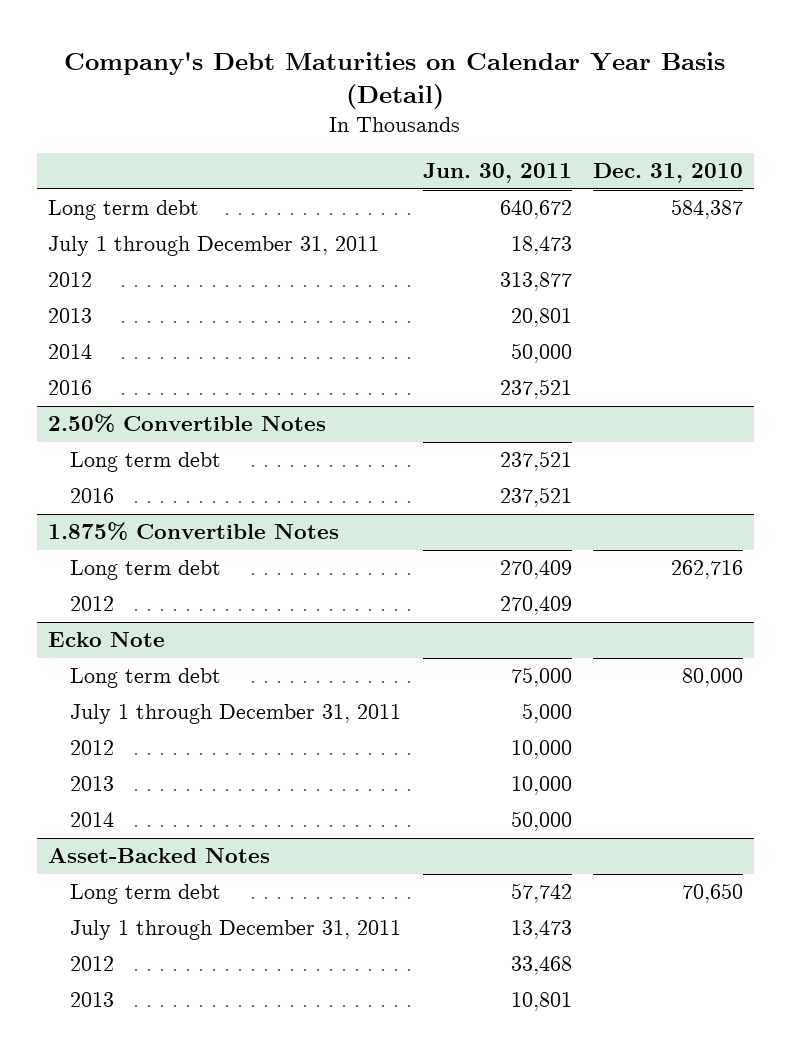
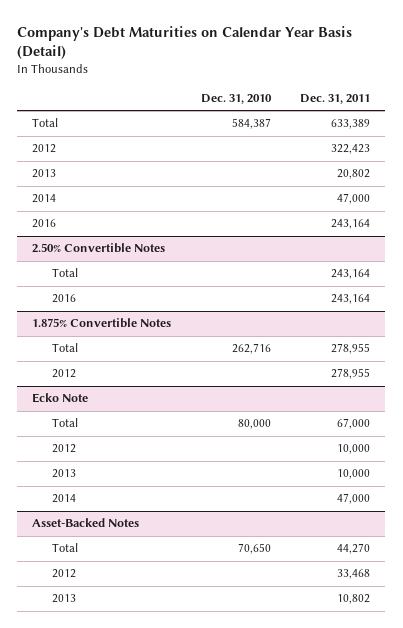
- | Jun. 30, 2011 | Dec. 31, 2010
+ | Dec. 31, 2010 | Dec. 31, 2011
- Long term debt | 640,672 | 584,387
- July 1 through December 31, 2011 | 18,473 |
+ Total | 584,387 | 633,389
@ 2.50% Convertible Notes
- Long term debt | 237,521 |
+ Total | | 243,164
@ 1.875% Convertible Notes
- Long term debt | 270,409 | 262,716
+ Total | 262,716 | 278,955
@ Ecko Note
- Long term debt | 75,000 | 80,000
- July 1 through December 31, 2011 | 5,000 |
+ Total | 80,000 | 67,000
@ Asset-Backed Notes
- Long term debt | 57,742 | 70,650
- July 1 through December 31, 2011 | 13,473 |
+ Total | 70,650 | 44,270

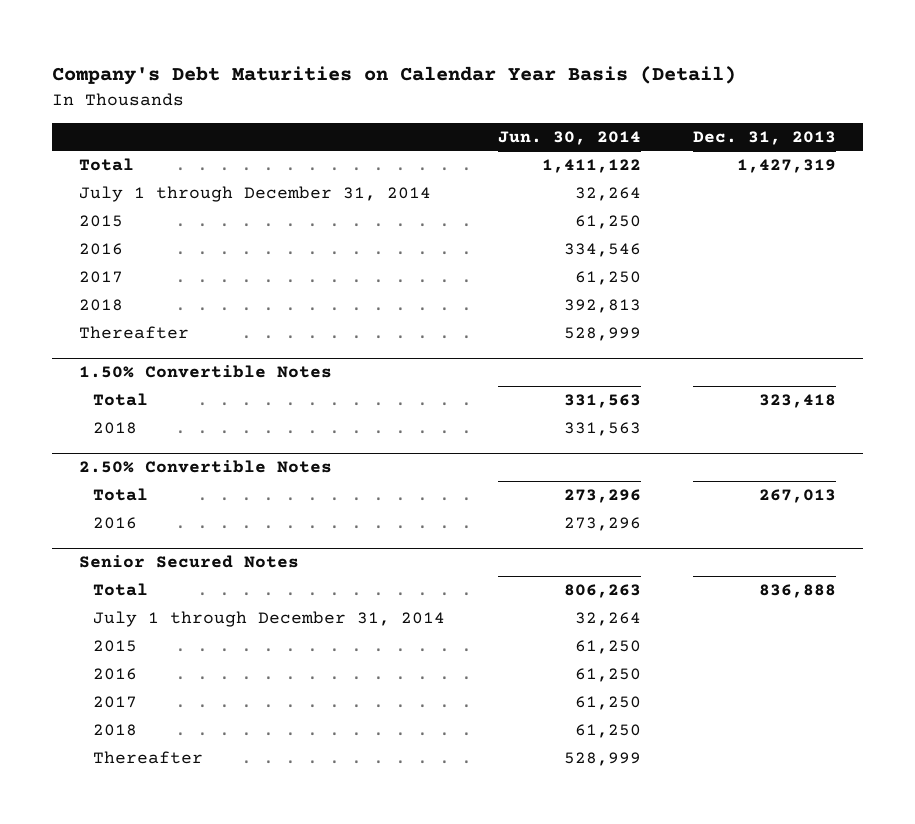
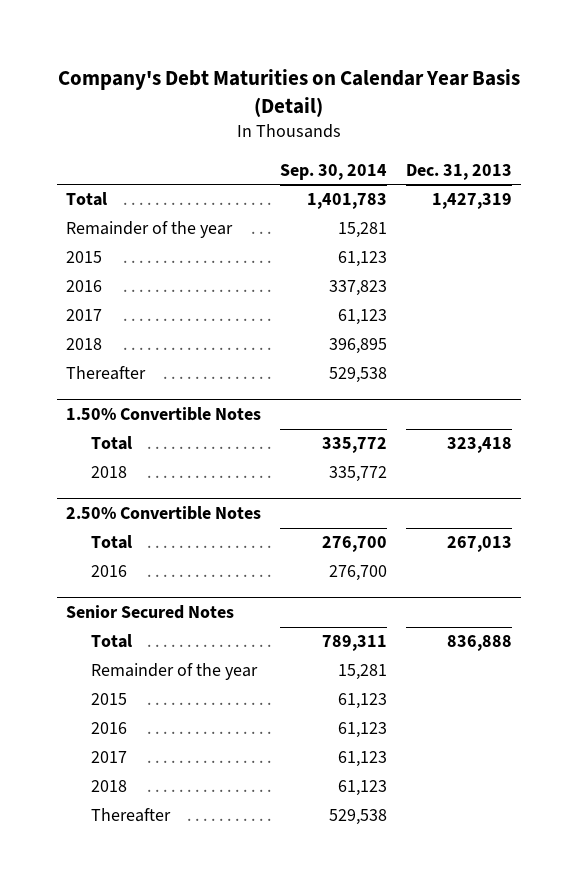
- | Jun. 30, 2014 | Dec. 31, 2013
+ | Sep. 30, 2014 | Dec. 31, 2013
- July 1 through December 31, 2014 | 32,264 |
+ Remainder of the year | 15,281 |
@ Senior Secured Notes
- July 1 through December 31, 2014 | 32,264 |
+ Remainder of the year | 15,281 |

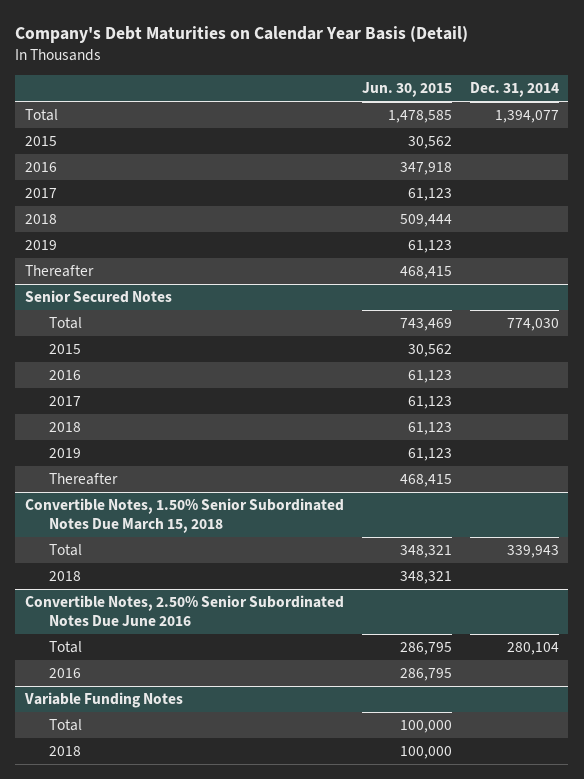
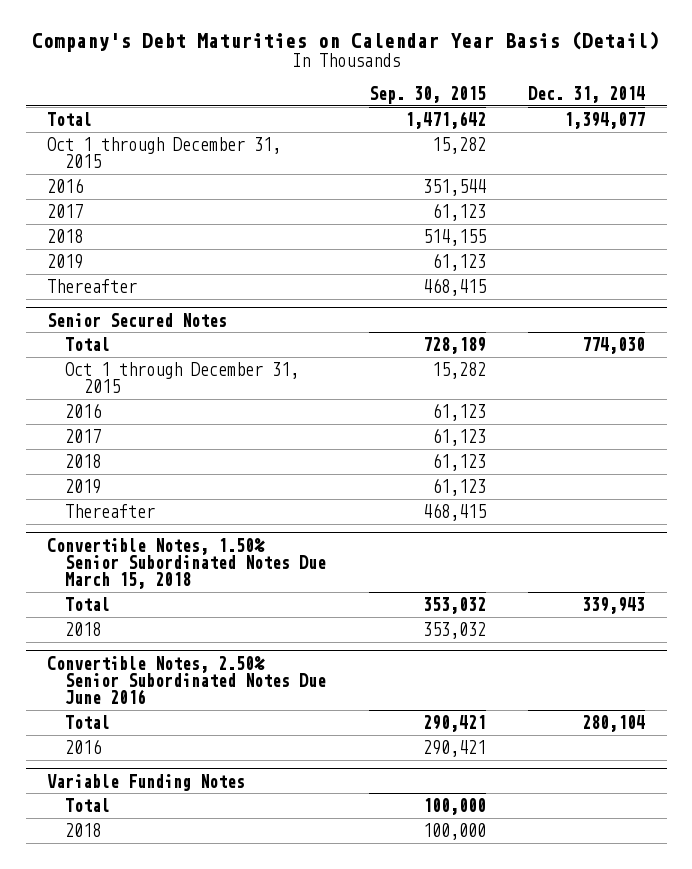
- | Jun. 30, 2015 | Dec. 31, 2014
+ | Sep. 30, 2015 | Dec. 31, 2014
- 2015 | 30,562 |
+ Oct 1 through December 31, 2015 | 15,282 |
@ Senior Secured Notes
- 2015 | 30,562 |
+ Oct 1 through December 31, 2015 | 15,282 |

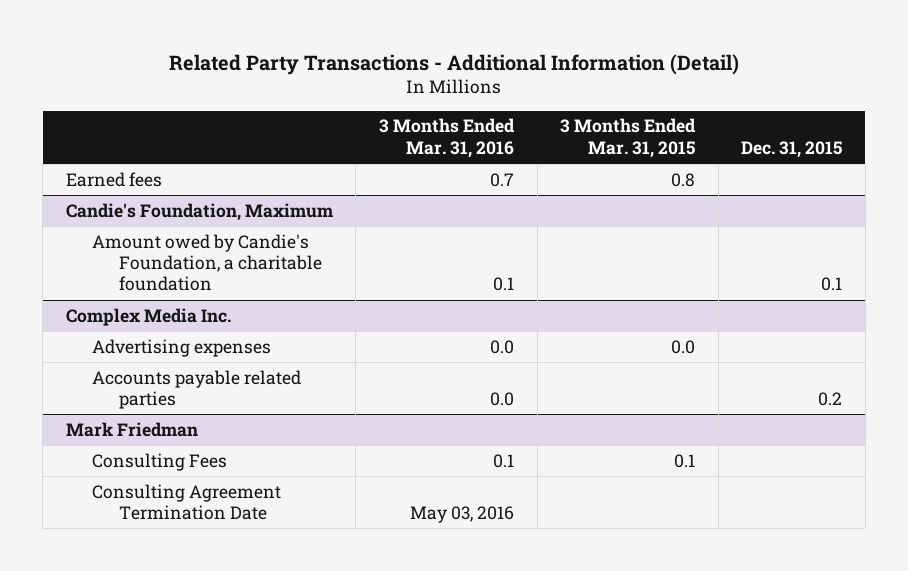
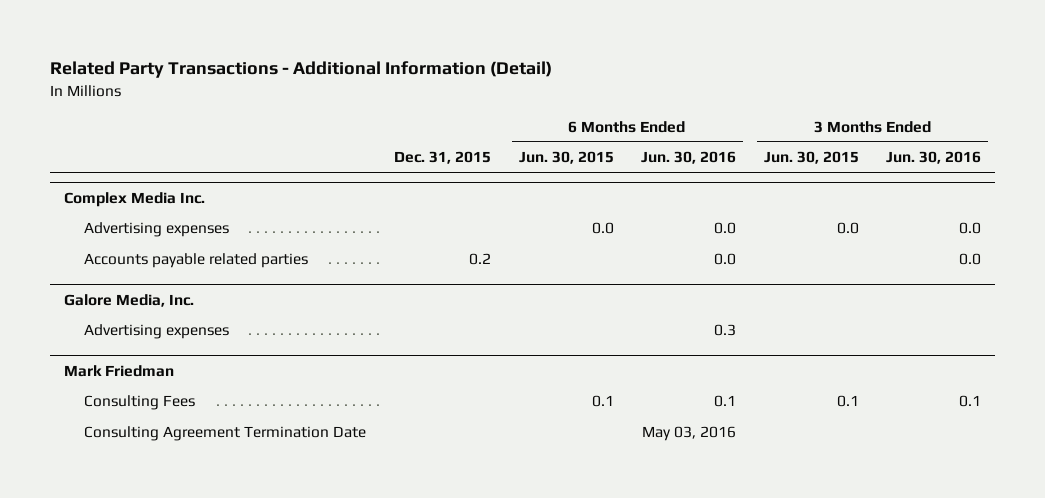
- | 3 Months Ended Mar. 31, 2016 | 3 Months Ended Mar. 31, 2015 | Dec. 31, 2015
+ | Dec. 31, 2015 | 6 Months Ended Jun. 30, 2015 | 6 Months Ended Jun. 30, 2016 | 3 Months Ended Jun. 30, 2015 | 3 Months Ended Jun. 30, 2016
- Earned fees | 0.7 | 0.8 |
- Candie's Foundation, Maximum
- Amount owed by Candie's Foundation, a charitable foundation | 0.1 | | 0.1
+ Galore Media, Inc.
+ Advertising expenses | | | 0.3 | |

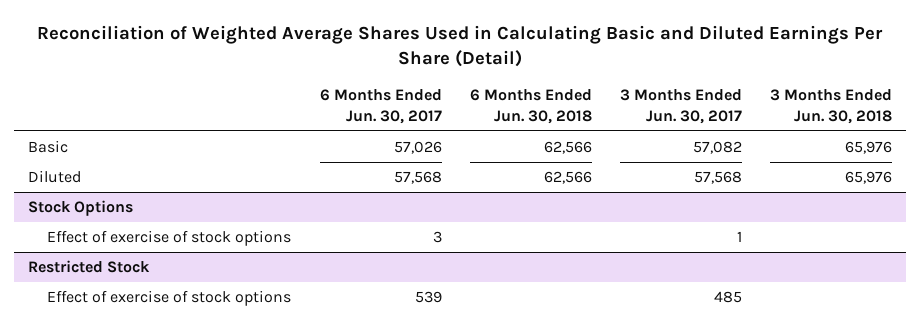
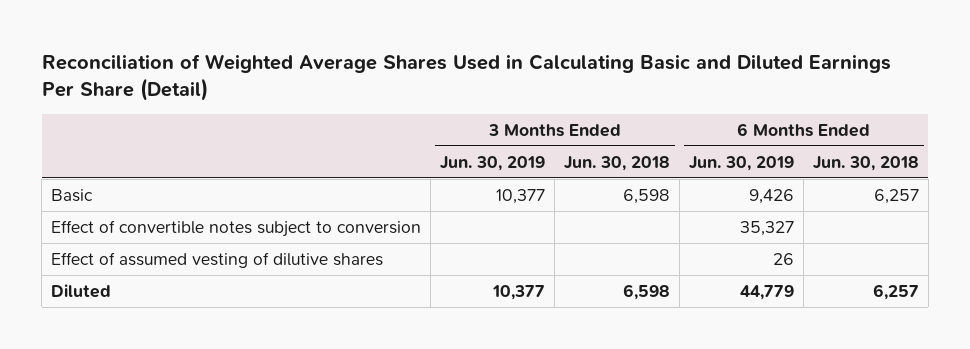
- | 6 Months Ended Jun. 30, 2017 | 6 Months Ended Jun. 30, 2018 | 3 Months Ended Jun. 30, 2017 | 3 Months Ended Jun. 30, 2018
+ | 3 Months Ended Jun. 30, 2019 | 3 Months Ended Jun. 30, 2018 | 6 Months Ended Jun. 30, 2019 | 6 Months Ended Jun. 30, 2018
- Basic | 57,026 | 62,566 | 57,082 | 65,976
- Diluted | 57,568 | 62,566 | 57,568 | 65,976
- Stock Options
- Effect of exercise of stock options | 3 | | 1 |
- Restricted Stock
- Effect of exercise of stock options | 539 | | 485 |
+ Basic | 10,377 | 6,598 | 9,426 | 6,257
+ Effect of convertible notes subject to conversion | | | 35,327 |
+ Effect of assumed vesting of dilutive shares | | | 26 |
+ Diluted | 10,377 | 6,598 | 44,779 | 6,257

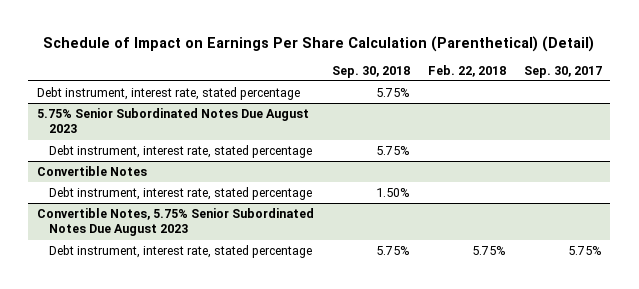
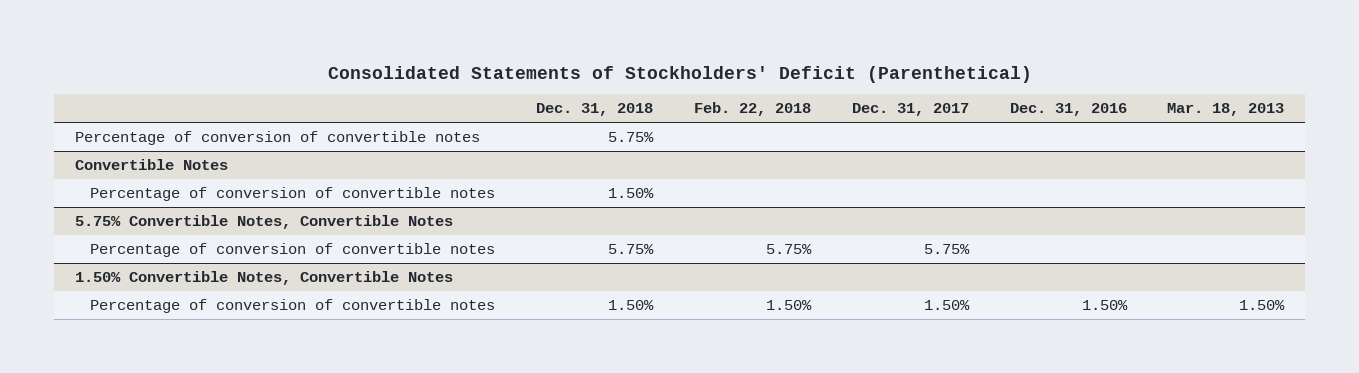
- Schedule of Impact on Earnings Per Share Calculation (Parenthetical) (Detail)
+ Consolidated Statements of Stockholders' Deficit (Parenthetical)
- | Sep. 30, 2018 | Feb. 22, 2018 | Sep. 30, 2017
+ | Dec. 31, 2018 | Feb. 22, 2018 | Dec. 31, 2017 | Dec. 31, 2016 | Mar. 18, 2013
- Debt instrument, interest rate, stated percentage | 5.75% | |
- 5.75% Senior Subordinated Notes Due August 2023
- Debt instrument, interest rate, stated percentage | 5.75% | |
+ Percentage of conversion of convertible notes | 5.75% | | | |
@ Convertible Notes
- Debt instrument, interest rate, stated percentage | 1.50% | |
- Convertible Notes, 5.75% Senior Subordinated Notes Due August 2023
- Debt instrument, interest rate, stated percentage | 5.75% | 5.75% | 5.75%
@ Convertible Notes
+ Percentage of conversion of convertible notes | 1.50% | | | |
+ 5.75% Convertible Notes, Convertible Notes
+ Percentage of conversion of convertible notes | 5.75% | 5.75% | 5.75% | |
+ 1.50% Convertible Notes, Convertible Notes
+ Percentage of conversion of convertible notes | 1.50% | 1.50% | 1.50% | 1.50% | 1.50%

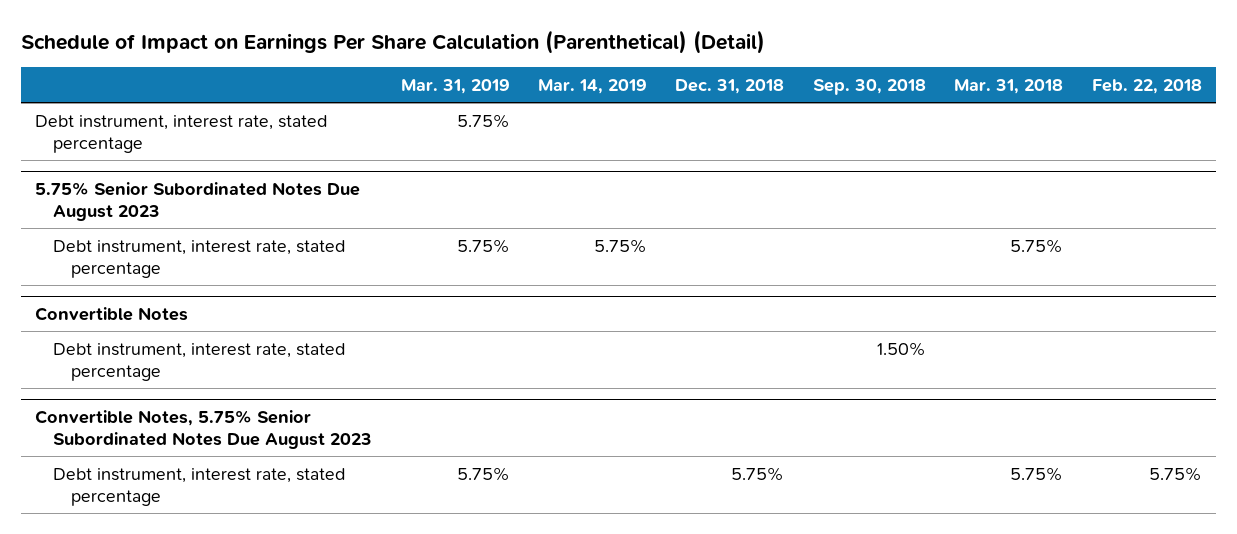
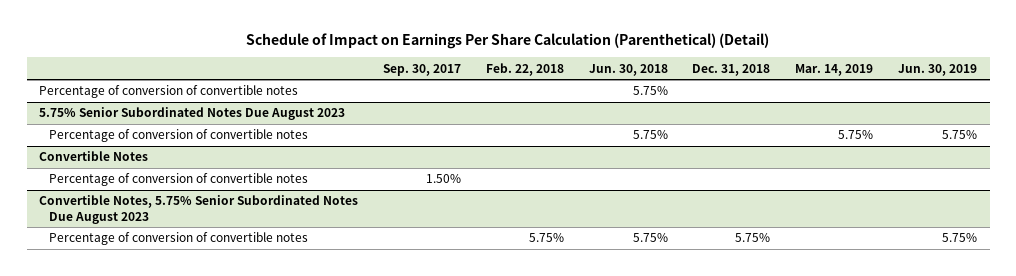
- | Mar. 31, 2019 | Mar. 14, 2019 | Dec. 31, 2018 | Sep. 30, 2018 | Mar. 31, 2018 | Feb. 22, 2018
+ | Sep. 30, 2017 | Feb. 22, 2018 | Jun. 30, 2018 | Dec. 31, 2018 | Mar. 14, 2019 | Jun. 30, 2019
- Debt instrument, interest rate, stated percentage | 5.75% | | | | |
+ Percentage of conversion of convertible notes | | | 5.75% | | |
@ 5.75% Senior Subordinated Notes Due August 2023
- Debt instrument, interest rate, stated percentage | 5.75% | 5.75% | | | 5.75% |
+ Percentage of conversion of convertible notes | | | 5.75% | | 5.75% | 5.75%
@ Convertible Notes
- Debt instrument, interest rate, stated percentage | | | | 1.50% | |
+ Percentage of conversion of convertible notes | 1.50% | | | | |
@ Convertible Notes, 5.75% Senior Subordinated Notes Due August 2023
- Debt instrument, interest rate, stated percentage | 5.75% | | 5.75% | | 5.75% | 5.75%
+ Percentage of conversion of convertible notes | | 5.75% | 5.75% | 5.75% | | 5.75%

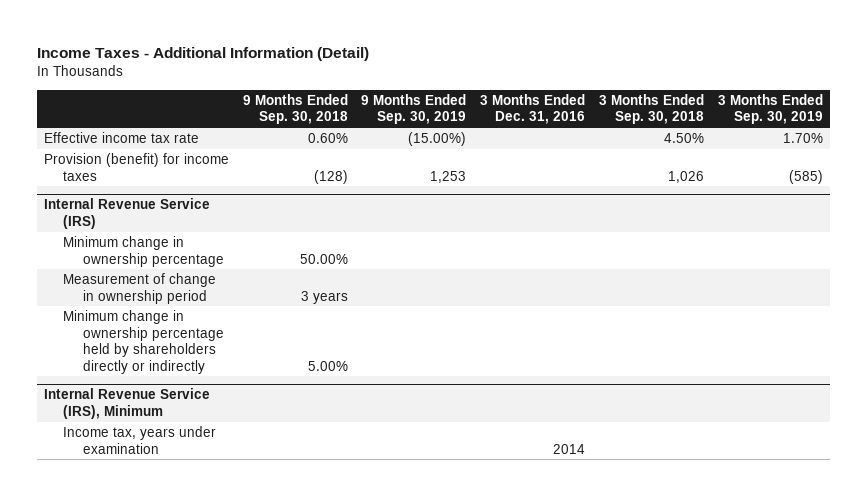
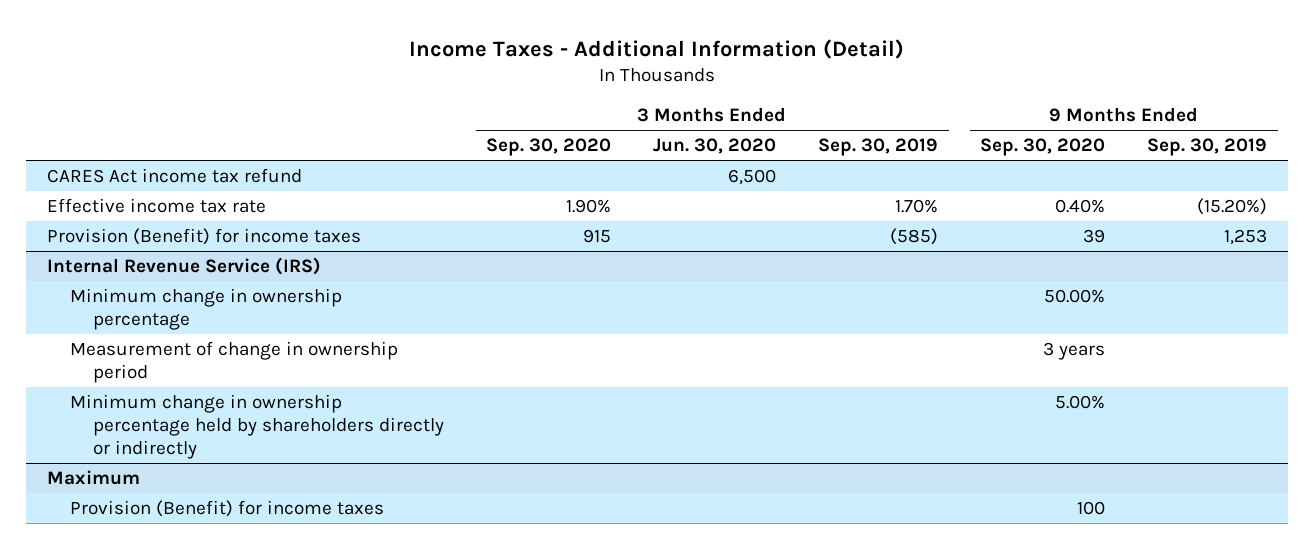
- | 9 Months Ended Sep. 30, 2018 | 9 Months Ended Sep. 30, 2019 | 3 Months Ended Dec. 31, 2016 | 3 Months Ended Sep. 30, 2018 | 3 Months Ended Sep. 30, 2019
+ | 3 Months Ended Sep. 30, 2020 | 3 Months Ended Jun. 30, 2020 | 3 Months Ended Sep. 30, 2019 | 9 Months Ended Sep. 30, 2020 | 9 Months Ended Sep. 30, 2019
- Effective income tax rate | 0.60% | (15.00%) | | 4.50% | 1.70%
- Provision (benefit) for income taxes | (128) | 1,253 | | 1,026 | (585)
+ CARES Act income tax refund | | 6,500 | | |
+ Effective income tax rate | 1.90% | | 1.70% | 0.40% | (15.20%)
+ Provision (Benefit) for income taxes | 915 | | (585) | 39 | 1,253
- Internal Revenue Service (IRS), Minimum
- Income tax, years under examination | | | 2014 | |
+ Maximum
+ Provision (Benefit) for income taxes | | | | 100 |

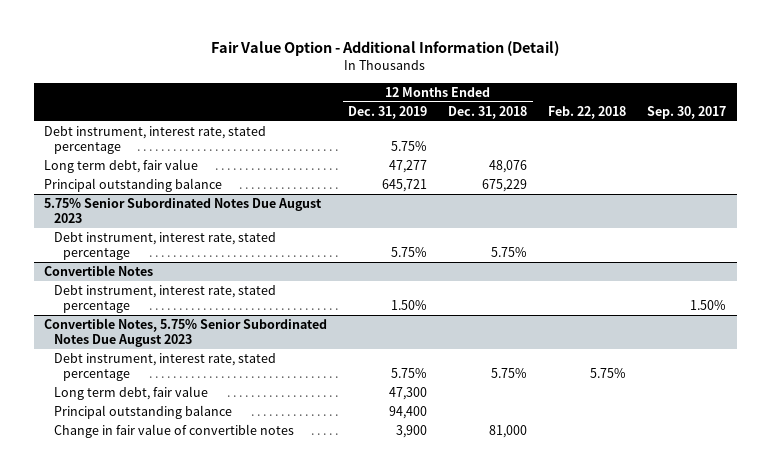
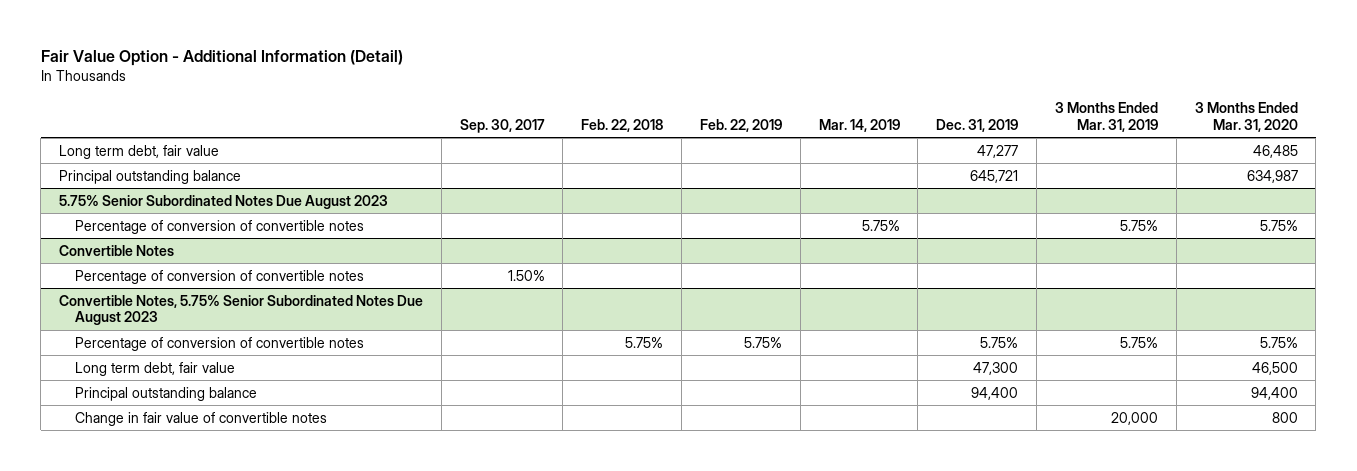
- | 12 Months Ended Dec. 31, 2019 | 12 Months Ended Dec. 31, 2018 | Feb. 22, 2018 | Sep. 30, 2017
+ | Sep. 30, 2017 | Feb. 22, 2018 | Feb. 22, 2019 | Mar. 14, 2019 | Dec. 31, 2019 | 3 Months Ended Mar. 31, 2019 | 3 Months Ended Mar. 31, 2020
- Debt instrument, interest rate, stated percentage | 5.75% | | |
@ 5.75% Senior Subordinated Notes Due August 2023
- Debt instrument, interest rate, stated percentage | 5.75% | 5.75% | |
+ Percentage of conversion of convertible notes | | | | 5.75% | | 5.75% | 5.75%
@ Convertible Notes
- Debt instrument, interest rate, stated percentage | 1.50% | | | 1.50%
+ Percentage of conversion of convertible notes | 1.50% | | | | | |
@ Convertible Notes, 5.75% Senior Subordinated Notes Due August 2023
- Debt instrument, interest rate, stated percentage | 5.75% | 5.75% | 5.75% |
+ Percentage of conversion of convertible notes | | 5.75% | 5.75% | | 5.75% | 5.75% | 5.75%

